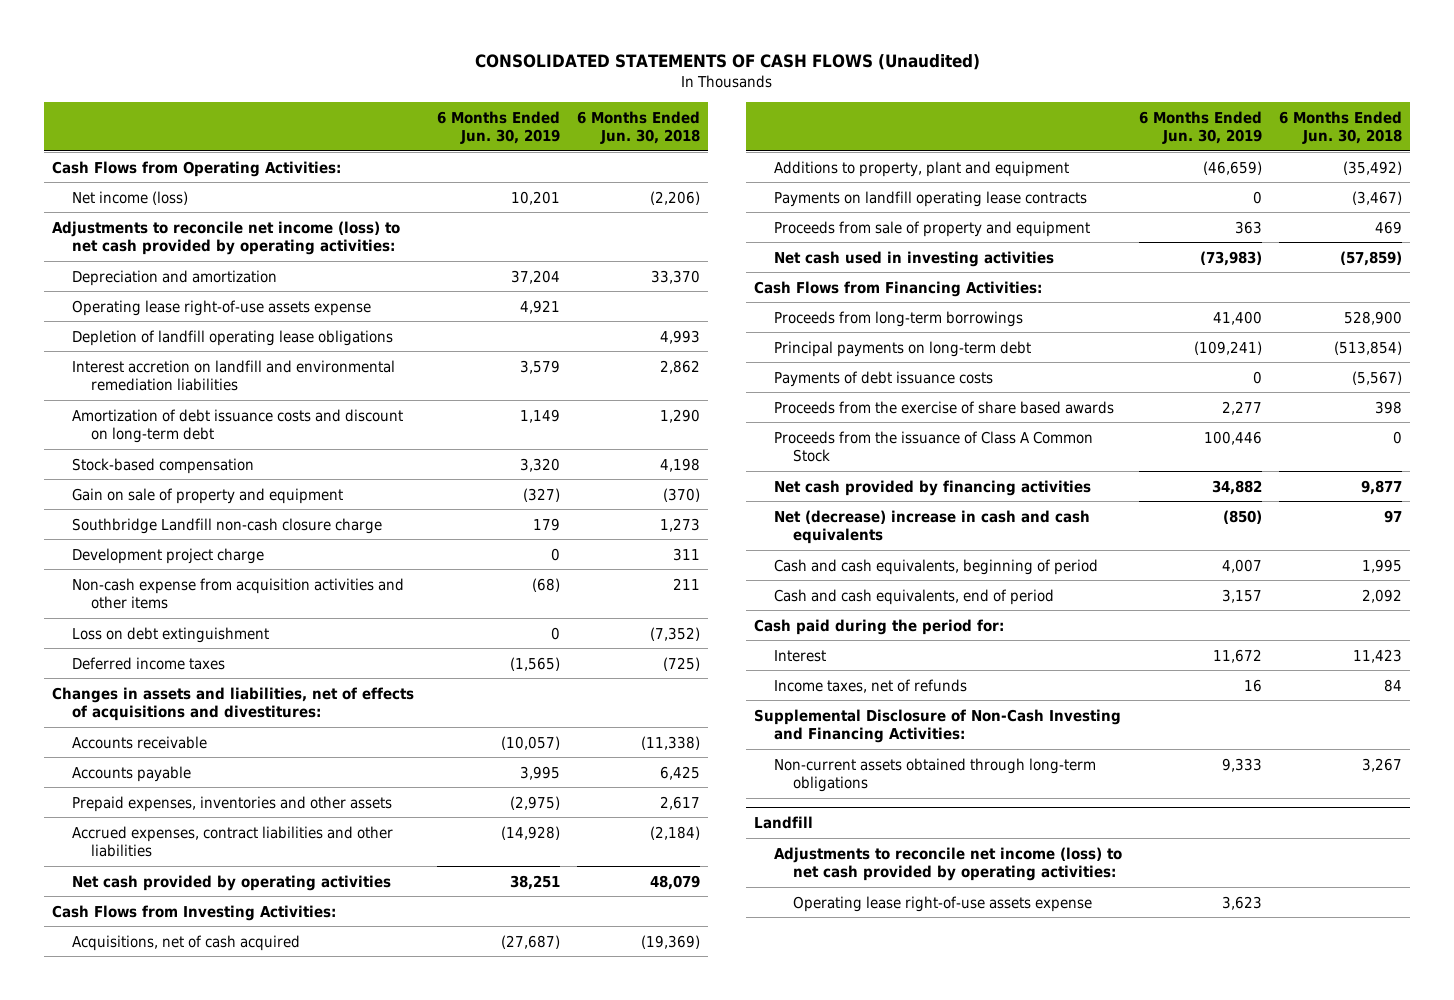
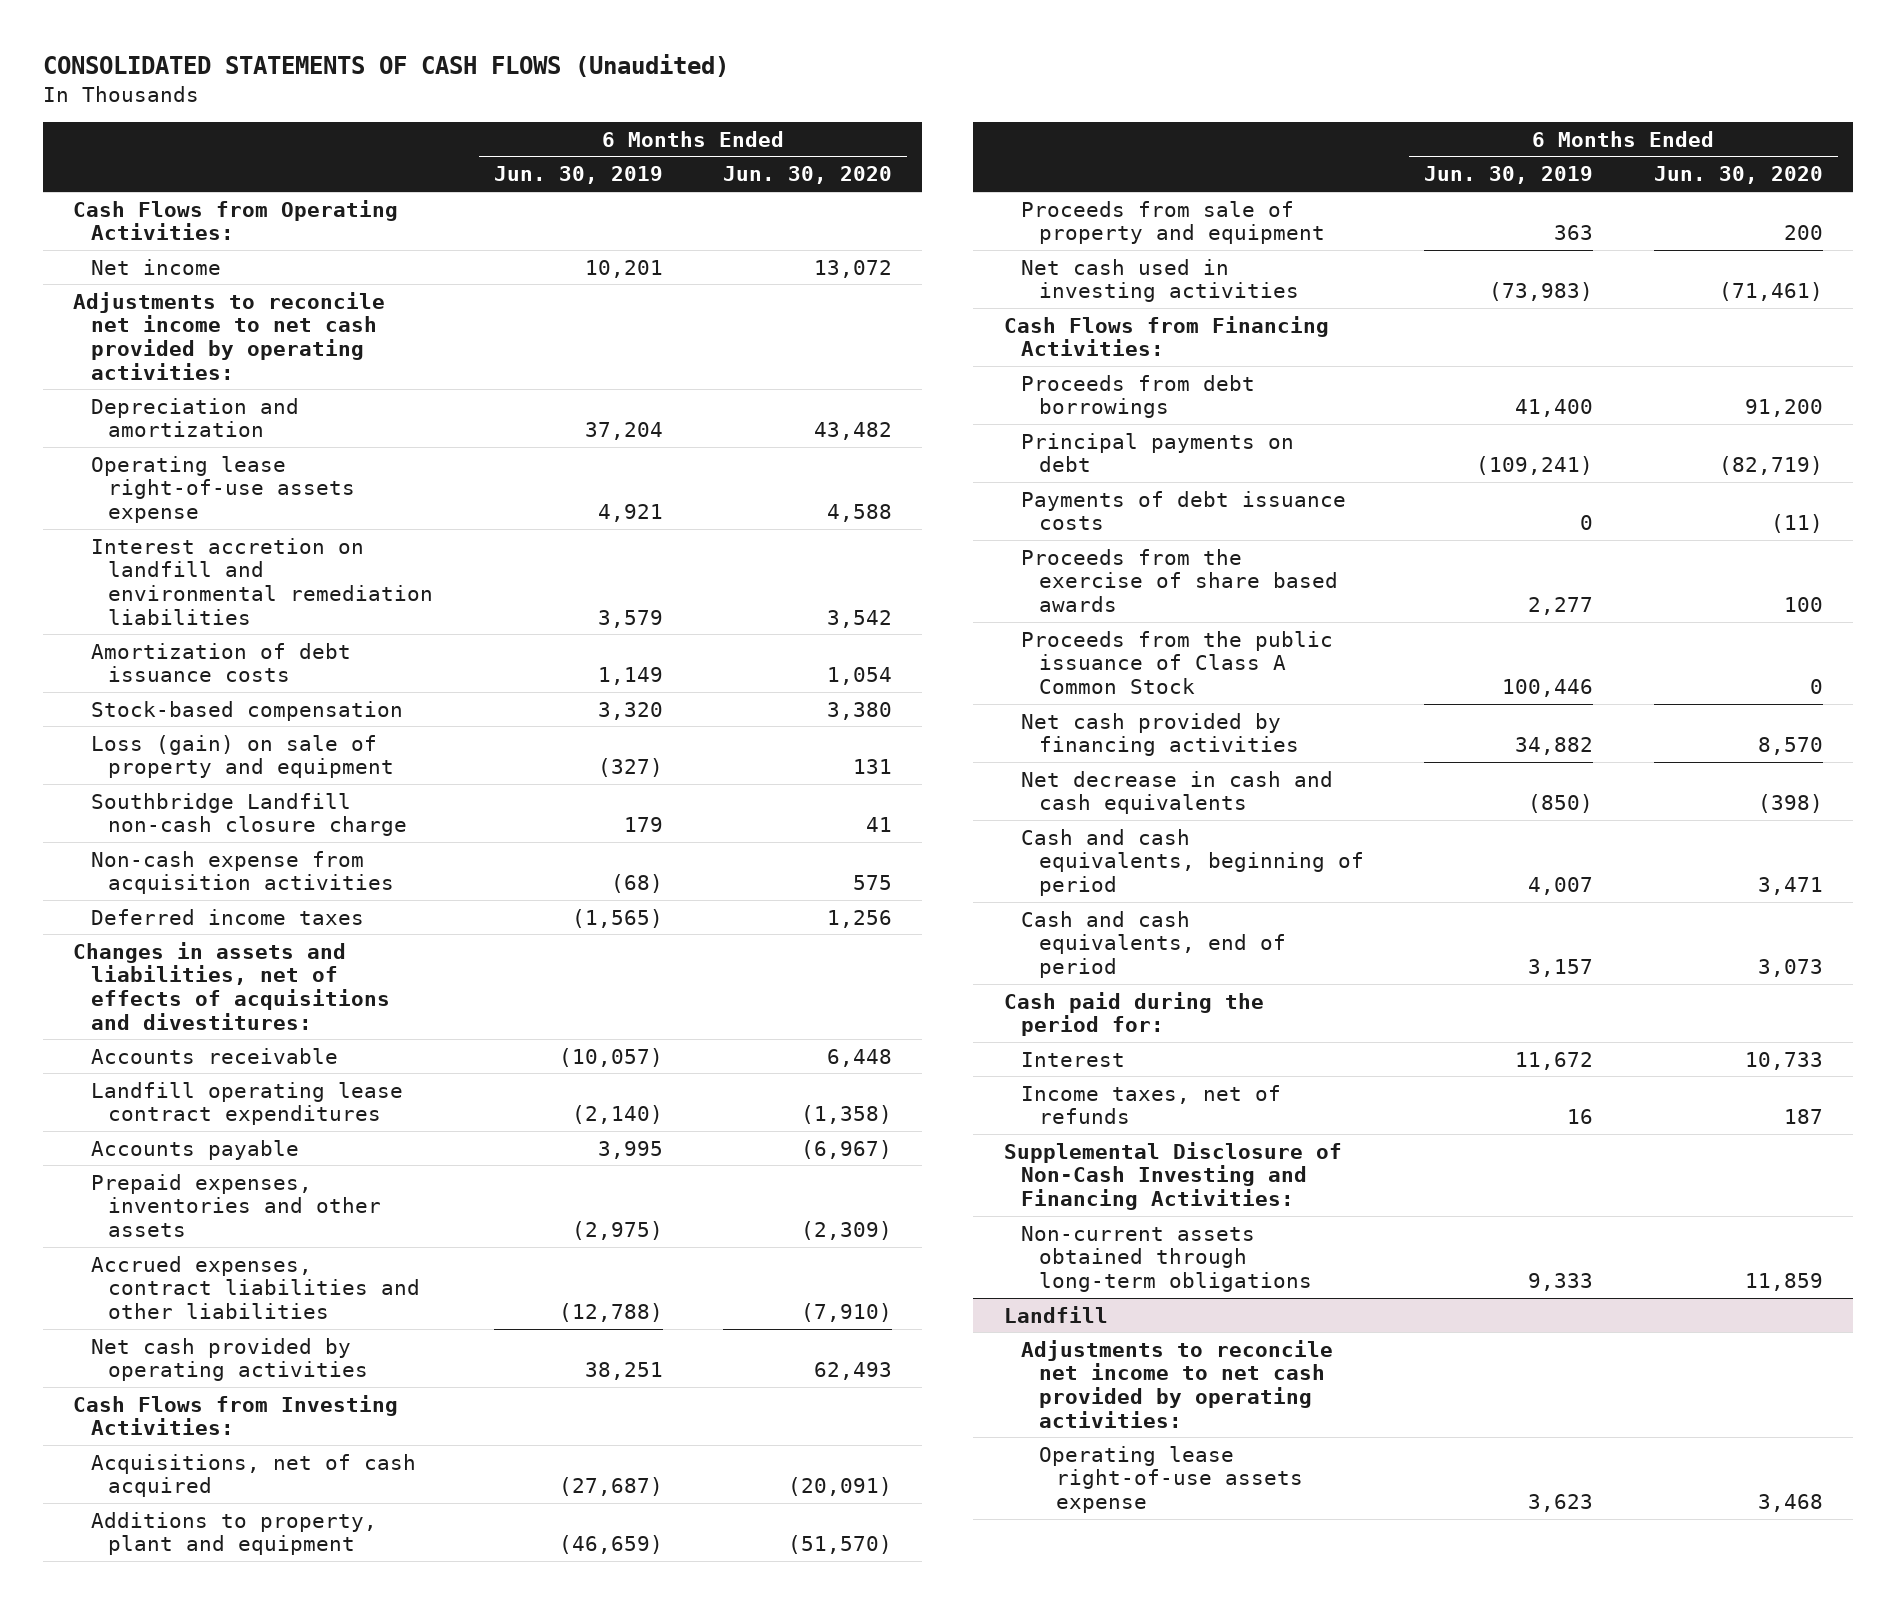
- | 6 Months Ended Jun. 30, 2019 | 6 Months Ended Jun. 30, 2018
+ | 6 Months Ended Jun. 30, 2019 | 6 Months Ended Jun. 30, 2020
- Net income (loss) | 10,201 | (2,206)
- Adjustments to reconcile net income (loss) to net cash provided by operating activities:
+ Net income | 10,201 | 13,072
+ Adjustments to reconcile net income to net cash provided by operating activities:
- Depletion of landfill operating lease obligations | | 4,993
- Amortization of debt issuance costs and discount on long-term debt | 1,149 | 1,290
+ Amortization of debt issuance costs | 1,149 | 1,054
- Gain on sale of property and equipment | (327) | (370)
+ Loss (gain) on sale of property and equipment | (327) | 131
- Development project charge | 0 | 311
- Non-cash expense from acquisition activities and other items | (68) | 211
- Loss on debt extinguishment | 0 | (7,352)
+ Non-cash expense from acquisition activities | (68) | 575
+ Landfill operating lease contract expenditures | (2,140) | (1,358)
- Accrued expenses, contract liabilities and other liabilities | (14,928) | (2,184)
+ Accrued expenses, contract liabilities and other liabilities | (12,788) | (7,910)
- Payments on landfill operating lease contracts | 0 | (3,467)
- Proceeds from long-term borrowings | 41,400 | 528,900
- Principal payments on long-term debt | (109,241) | (513,854)
+ Proceeds from debt borrowings | 41,400 | 91,200
+ Principal payments on debt | (109,241) | (82,719)
- Proceeds from the issuance of Class A Common Stock | 100,446 | 0
+ Proceeds from the public issuance of Class A Common Stock | 100,446 | 0
- Net (decrease) increase in cash and cash equivalents | (850) | 97
+ Net decrease in cash and cash equivalents | (850) | (398)
@ Landfill
- Adjustments to reconcile net income (loss) to net cash provided by operating activities:
+ Adjustments to reconcile net income to net cash provided by operating activities:

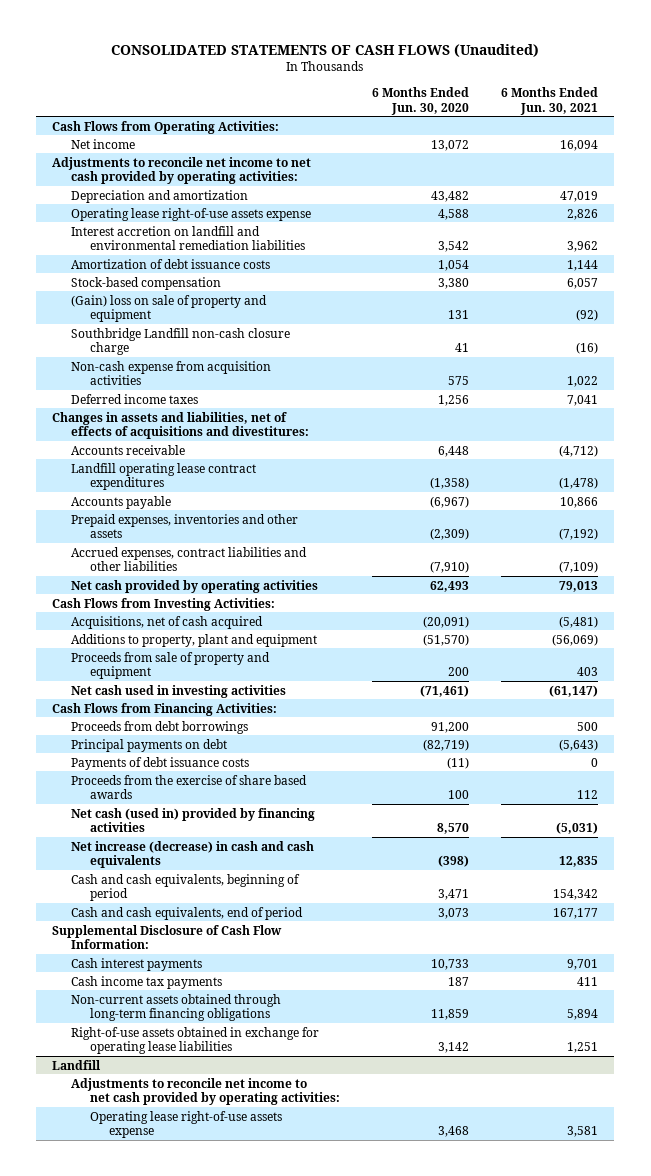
- | 6 Months Ended Jun. 30, 2019 | 6 Months Ended Jun. 30, 2020
+ | 6 Months Ended Jun. 30, 2020 | 6 Months Ended Jun. 30, 2021
- Loss (gain) on sale of property and equipment | (327) | 131
+ (Gain) loss on sale of property and equipment | 131 | (92)
- Proceeds from the public issuance of Class A Common Stock | 100,446 | 0
- Net cash provided by financing activities | 34,882 | 8,570
- Net decrease in cash and cash equivalents | (850) | (398)
+ Net cash (used in) provided by financing activities | 8,570 | (5,031)
+ Net increase (decrease) in cash and cash equivalents | (398) | 12,835
- Cash paid during the period for:
- Interest | 11,672 | 10,733
- Income taxes, net of refunds | 16 | 187
- Supplemental Disclosure of Non-Cash Investing and Financing Activities:
- Non-current assets obtained through long-term obligations | 9,333 | 11,859
+ Supplemental Disclosure of Cash Flow Information:
+ Cash interest payments | 10,733 | 9,701
+ Cash income tax payments | 187 | 411
+ Non-current assets obtained through long-term financing obligations | 11,859 | 5,894
+ Right-of-use assets obtained in exchange for operating lease liabilities | 3,142 | 1,251

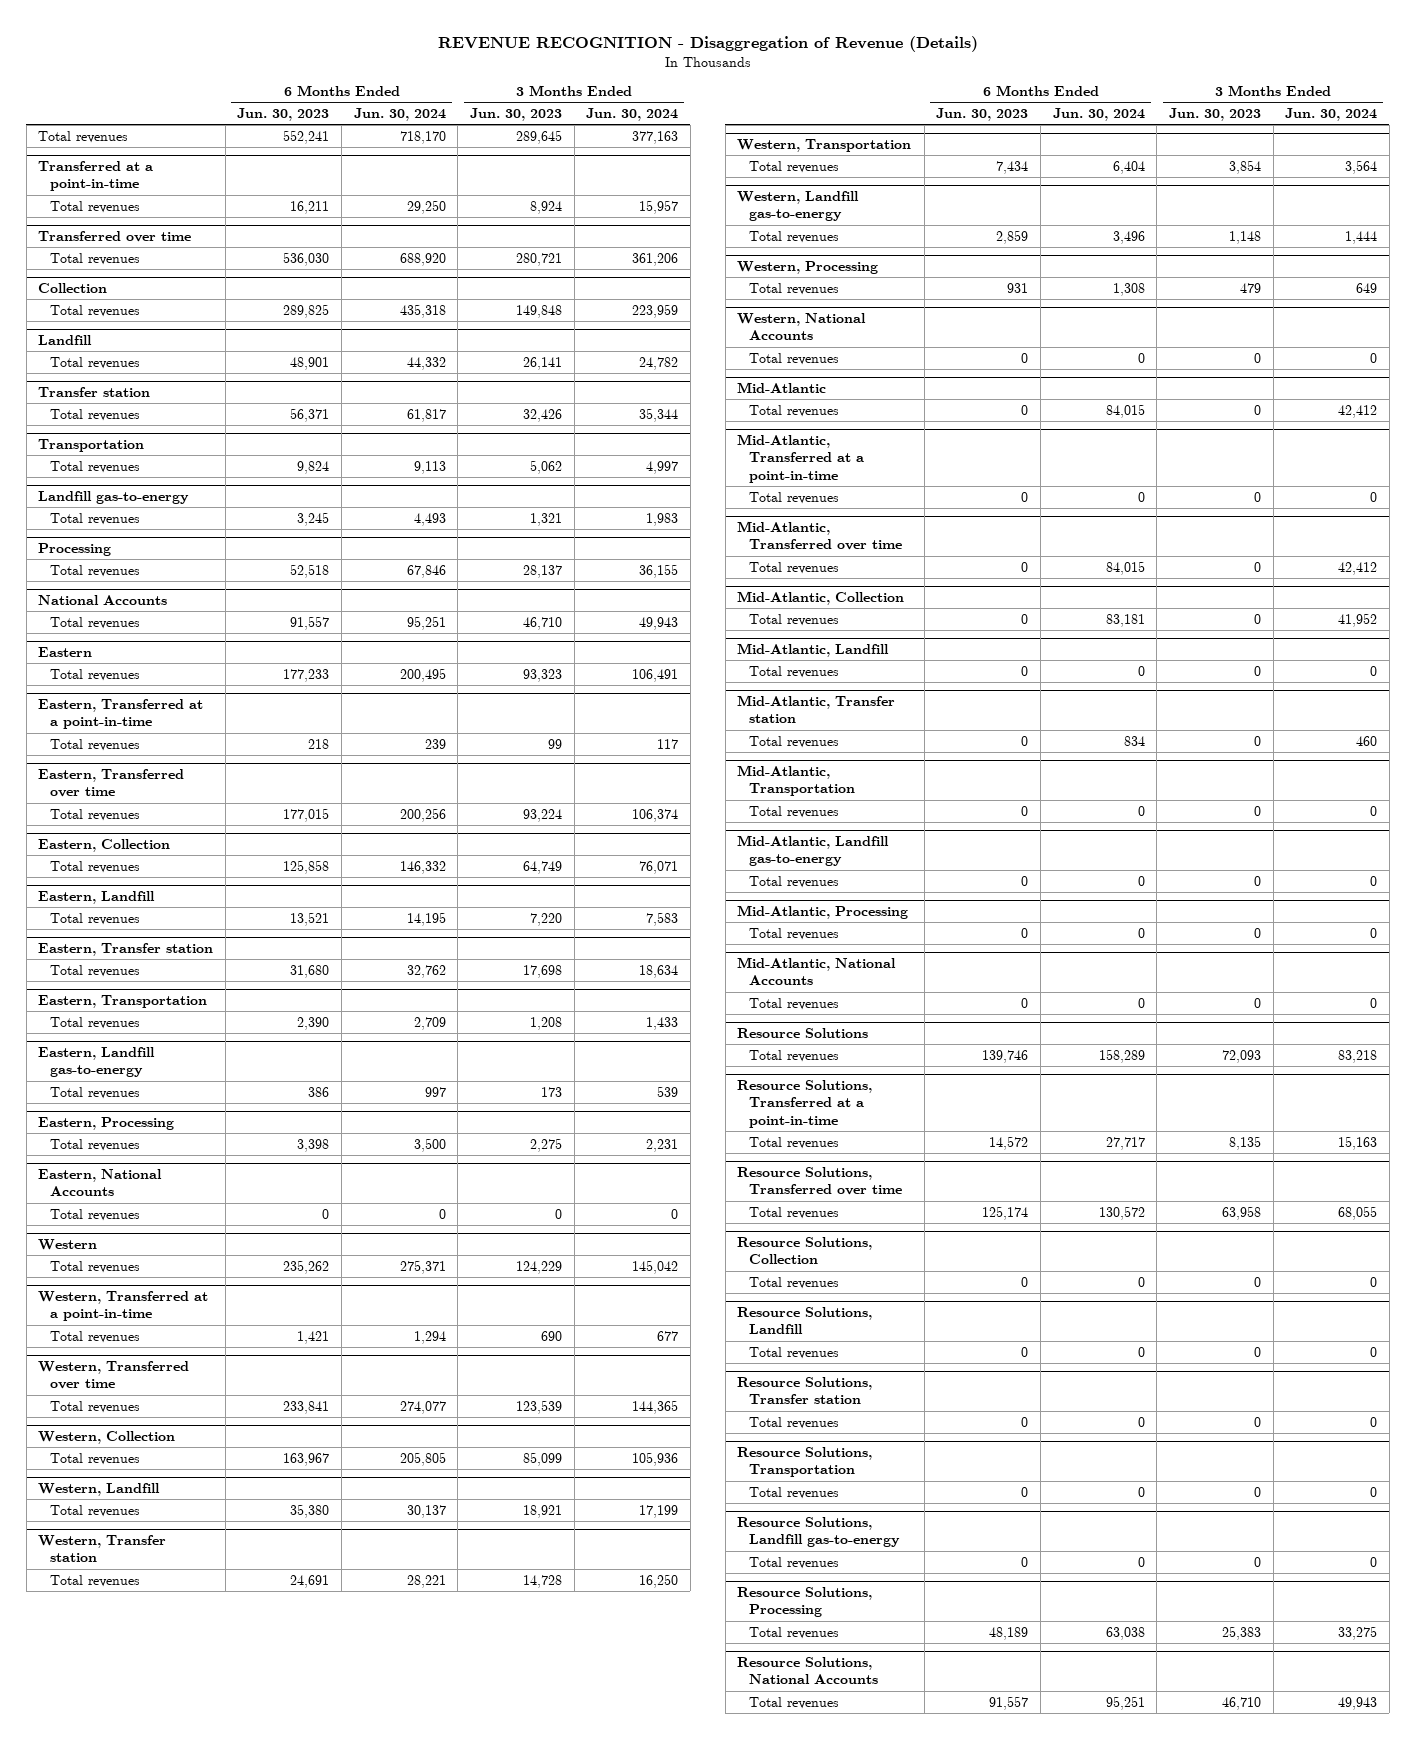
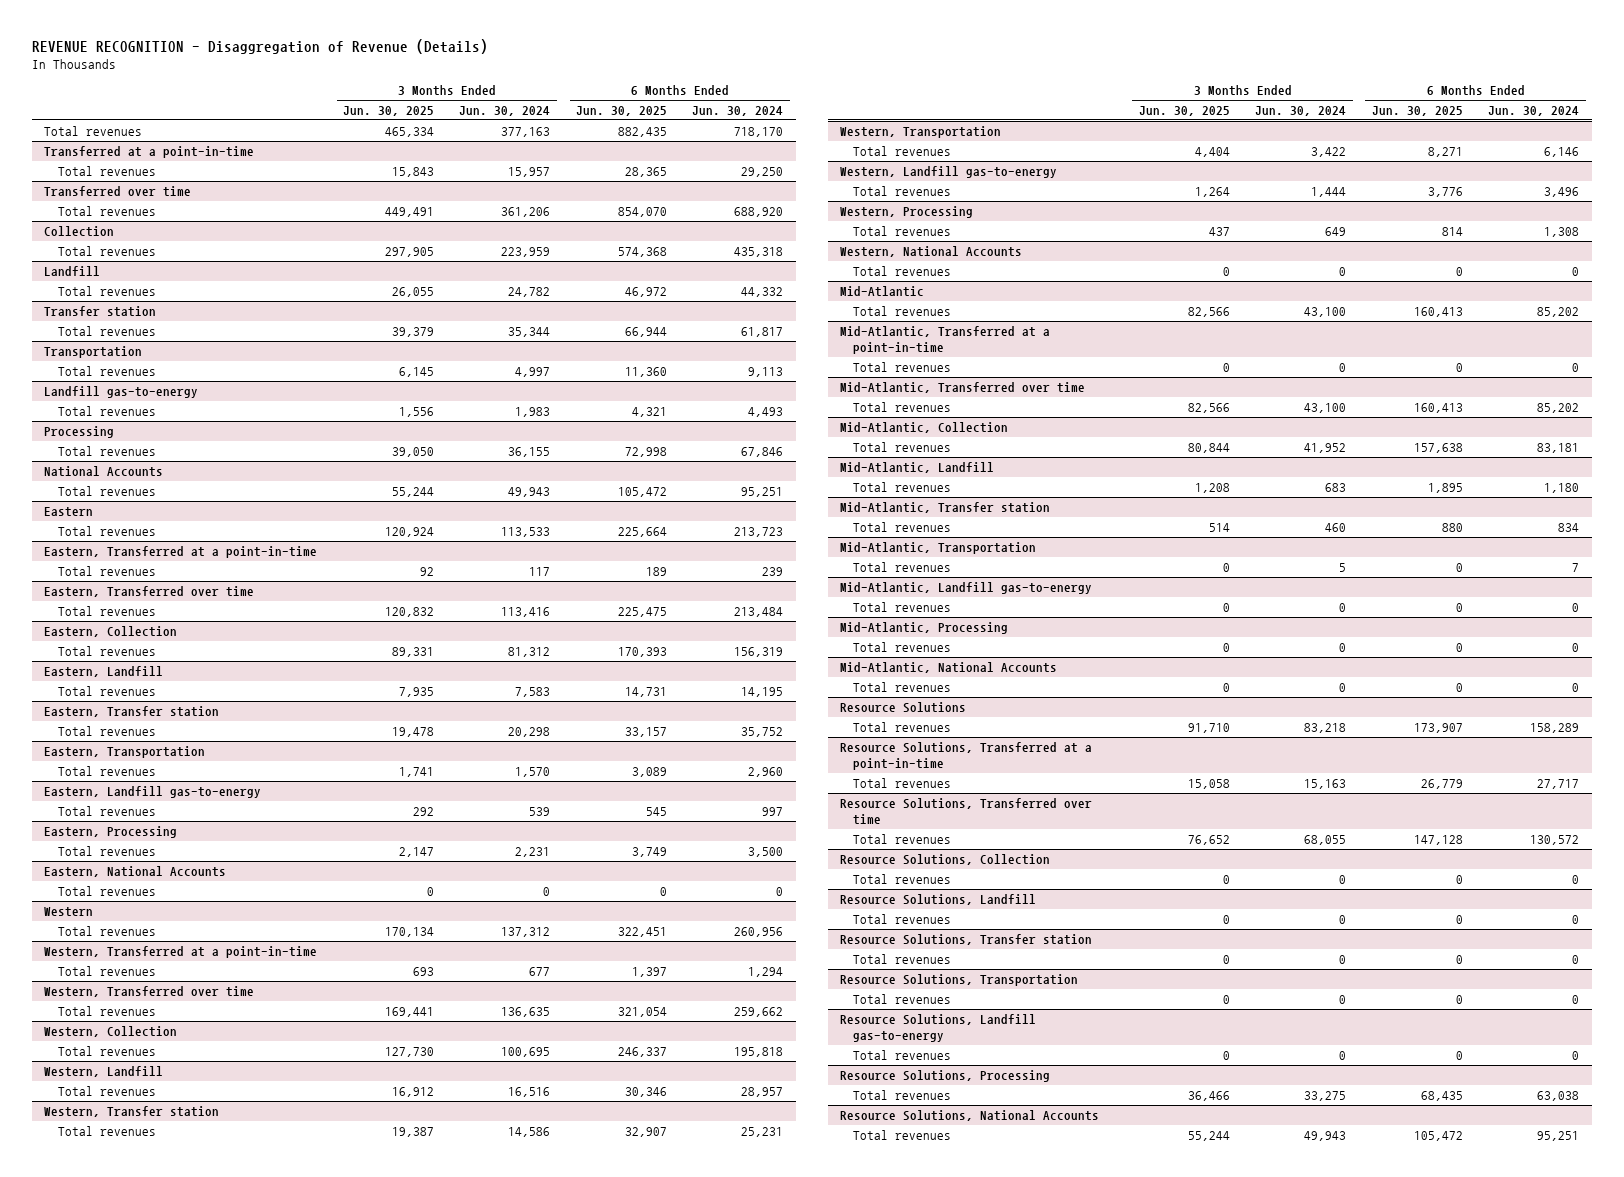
- | 6 Months Ended Jun. 30, 2023 | 6 Months Ended Jun. 30, 2024 | 3 Months Ended Jun. 30, 2023 | 3 Months Ended Jun. 30, 2024
+ | 3 Months Ended Jun. 30, 2025 | 3 Months Ended Jun. 30, 2024 | 6 Months Ended Jun. 30, 2025 | 6 Months Ended Jun. 30, 2024
@ Eastern
- Total revenues | 177,233 | 200,495 | 93,323 | 106,491
+ Total revenues | 120,924 | 113,533 | 225,664 | 213,723
@ Eastern, Transferred over time
- Total revenues | 177,015 | 200,256 | 93,224 | 106,374
+ Total revenues | 120,832 | 113,416 | 225,475 | 213,484
@ Eastern, Collection
- Total revenues | 125,858 | 146,332 | 64,749 | 76,071
+ Total revenues | 89,331 | 81,312 | 170,393 | 156,319
@ Eastern, Transfer station
- Total revenues | 31,680 | 32,762 | 17,698 | 18,634
+ Total revenues | 19,478 | 20,298 | 33,157 | 35,752
@ Eastern, Transportation
- Total revenues | 2,390 | 2,709 | 1,208 | 1,433
+ Total revenues | 1,741 | 1,570 | 3,089 | 2,960
@ Western
- Total revenues | 235,262 | 275,371 | 124,229 | 145,042
+ Total revenues | 170,134 | 137,312 | 322,451 | 260,956
@ Western, Transferred over time
- Total revenues | 233,841 | 274,077 | 123,539 | 144,365
+ Total revenues | 169,441 | 136,635 | 321,054 | 259,662
@ Western, Collection
- Total revenues | 163,967 | 205,805 | 85,099 | 105,936
+ Total revenues | 127,730 | 100,695 | 246,337 | 195,818
@ Western, Landfill
- Total revenues | 35,380 | 30,137 | 18,921 | 17,199
+ Total revenues | 16,912 | 16,516 | 30,346 | 28,957
@ Western, Transfer station
- Total revenues | 24,691 | 28,221 | 14,728 | 16,250
+ Total revenues | 19,387 | 14,586 | 32,907 | 25,231
@ Western, Transportation
- Total revenues | 7,434 | 6,404 | 3,854 | 3,564
+ Total revenues | 4,404 | 3,422 | 8,271 | 6,146
@ Mid-Atlantic
- Total revenues | 0 | 84,015 | 0 | 42,412
+ Total revenues | 82,566 | 43,100 | 160,413 | 85,202
@ Mid-Atlantic, Transferred over time
- Total revenues | 0 | 84,015 | 0 | 42,412
+ Total revenues | 82,566 | 43,100 | 160,413 | 85,202
@ Mid-Atlantic, Landfill
- Total revenues | 0 | 0 | 0 | 0
+ Total revenues | 1,208 | 683 | 1,895 | 1,180
@ Mid-Atlantic, Transportation
- Total revenues | 0 | 0 | 0 | 0
+ Total revenues | 0 | 5 | 0 | 7

